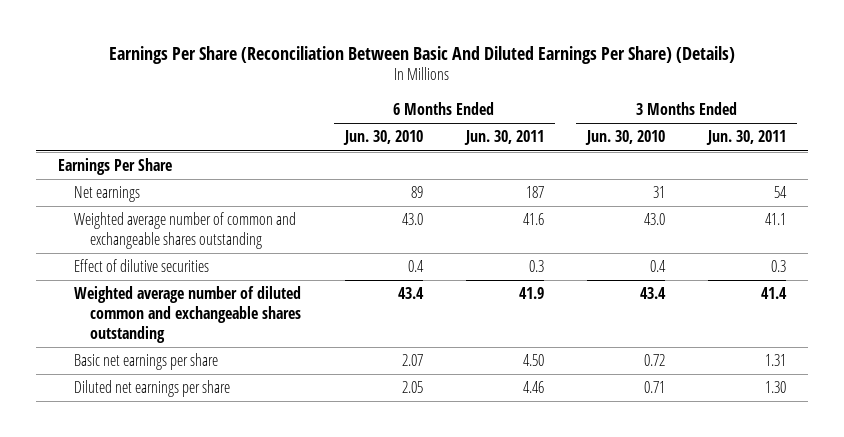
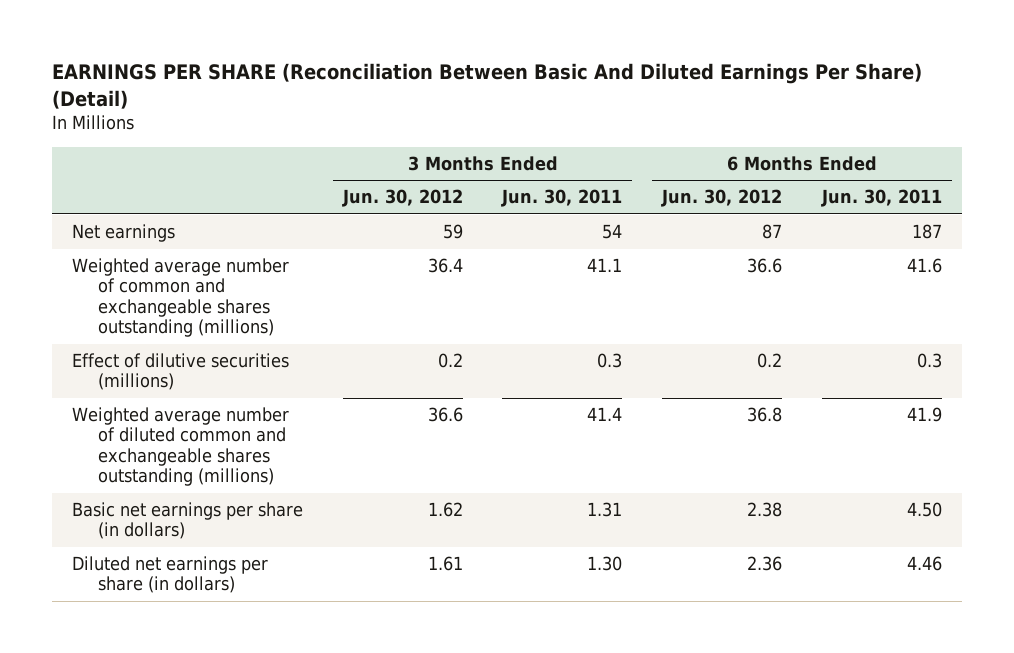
- Earnings Per Share (Reconciliation Between Basic And Diluted Earnings Per Share) (Details)
+ EARNINGS PER SHARE (Reconciliation Between Basic And Diluted Earnings Per Share) (Detail)
- | 6 Months Ended Jun. 30, 2010 | 6 Months Ended Jun. 30, 2011 | 3 Months Ended Jun. 30, 2010 | 3 Months Ended Jun. 30, 2011
+ | 3 Months Ended Jun. 30, 2012 | 3 Months Ended Jun. 30, 2011 | 6 Months Ended Jun. 30, 2012 | 6 Months Ended Jun. 30, 2011
- Earnings Per Share
- Weighted average number of common and exchangeable shares outstanding | 43.0 | 41.6 | 43.0 | 41.1
- Effect of dilutive securities | 0.4 | 0.3 | 0.4 | 0.3
- Weighted average number of diluted common and exchangeable shares outstanding | 43.4 | 41.9 | 43.4 | 41.4
- Basic net earnings per share | 2.07 | 4.50 | 0.72 | 1.31
- Diluted net earnings per share | 2.05 | 4.46 | 0.71 | 1.30
+ Weighted average number of common and exchangeable shares outstanding (millions) | 36.4 | 41.1 | 36.6 | 41.6
+ Effect of dilutive securities (millions) | 0.2 | 0.3 | 0.2 | 0.3
+ Weighted average number of diluted common and exchangeable shares outstanding (millions) | 36.6 | 41.4 | 36.8 | 41.9
+ Basic net earnings per share (in dollars) | 1.62 | 1.31 | 2.38 | 4.50
+ Diluted net earnings per share (in dollars) | 1.61 | 1.30 | 2.36 | 4.46

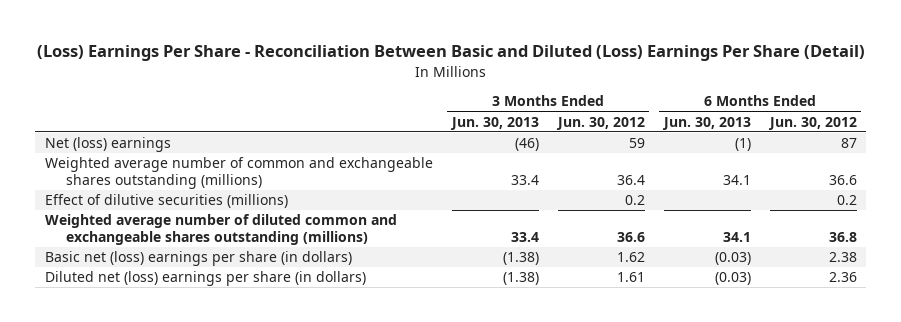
- EARNINGS PER SHARE (Reconciliation Between Basic And Diluted Earnings Per Share) (Detail)
+ (Loss) Earnings Per Share - Reconciliation Between Basic and Diluted (Loss) Earnings Per Share (Detail)
- | 3 Months Ended Jun. 30, 2012 | 3 Months Ended Jun. 30, 2011 | 6 Months Ended Jun. 30, 2012 | 6 Months Ended Jun. 30, 2011
+ | 3 Months Ended Jun. 30, 2013 | 3 Months Ended Jun. 30, 2012 | 6 Months Ended Jun. 30, 2013 | 6 Months Ended Jun. 30, 2012
- Net earnings | 59 | 54 | 87 | 187
+ Net (loss) earnings | (46) | 59 | (1) | 87
- Basic net earnings per share (in dollars) | 1.62 | 1.31 | 2.38 | 4.50
- Diluted net earnings per share (in dollars) | 1.61 | 1.30 | 2.36 | 4.46
+ Basic net (loss) earnings per share (in dollars) | (1.38) | 1.62 | (0.03) | 2.38
+ Diluted net (loss) earnings per share (in dollars) | (1.38) | 1.61 | (0.03) | 2.36

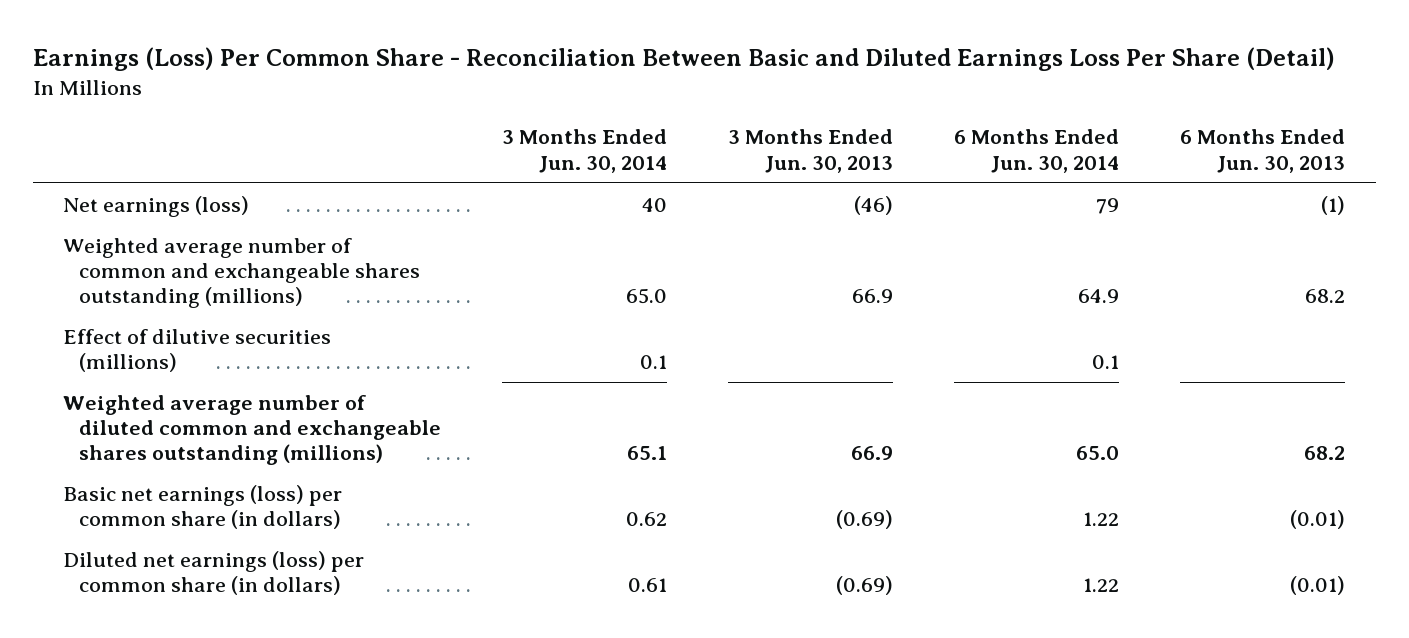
- (Loss) Earnings Per Share - Reconciliation Between Basic and Diluted (Loss) Earnings Per Share (Detail)
+ Earnings (Loss) Per Common Share - Reconciliation Between Basic and Diluted Earnings Loss Per Share (Detail)
- | 3 Months Ended Jun. 30, 2013 | 3 Months Ended Jun. 30, 2012 | 6 Months Ended Jun. 30, 2013 | 6 Months Ended Jun. 30, 2012
+ | 3 Months Ended Jun. 30, 2014 | 3 Months Ended Jun. 30, 2013 | 6 Months Ended Jun. 30, 2014 | 6 Months Ended Jun. 30, 2013
- Net (loss) earnings | (46) | 59 | (1) | 87
- Weighted average number of common and exchangeable shares outstanding (millions) | 33.4 | 36.4 | 34.1 | 36.6
+ Net earnings (loss) | 40 | (46) | 79 | (1)
+ Weighted average number of common and exchangeable shares outstanding (millions) | 65.0 | 66.9 | 64.9 | 68.2
- Weighted average number of diluted common and exchangeable shares outstanding (millions) | 33.4 | 36.6 | 34.1 | 36.8
- Basic net (loss) earnings per share (in dollars) | (1.38) | 1.62 | (0.03) | 2.38
- Diluted net (loss) earnings per share (in dollars) | (1.38) | 1.61 | (0.03) | 2.36
+ Weighted average number of diluted common and exchangeable shares outstanding (millions) | 65.1 | 66.9 | 65.0 | 68.2
+ Basic net earnings (loss) per common share (in dollars) | 0.62 | (0.69) | 1.22 | (0.01)
+ Diluted net earnings (loss) per common share (in dollars) | 0.61 | (0.69) | 1.22 | (0.01)

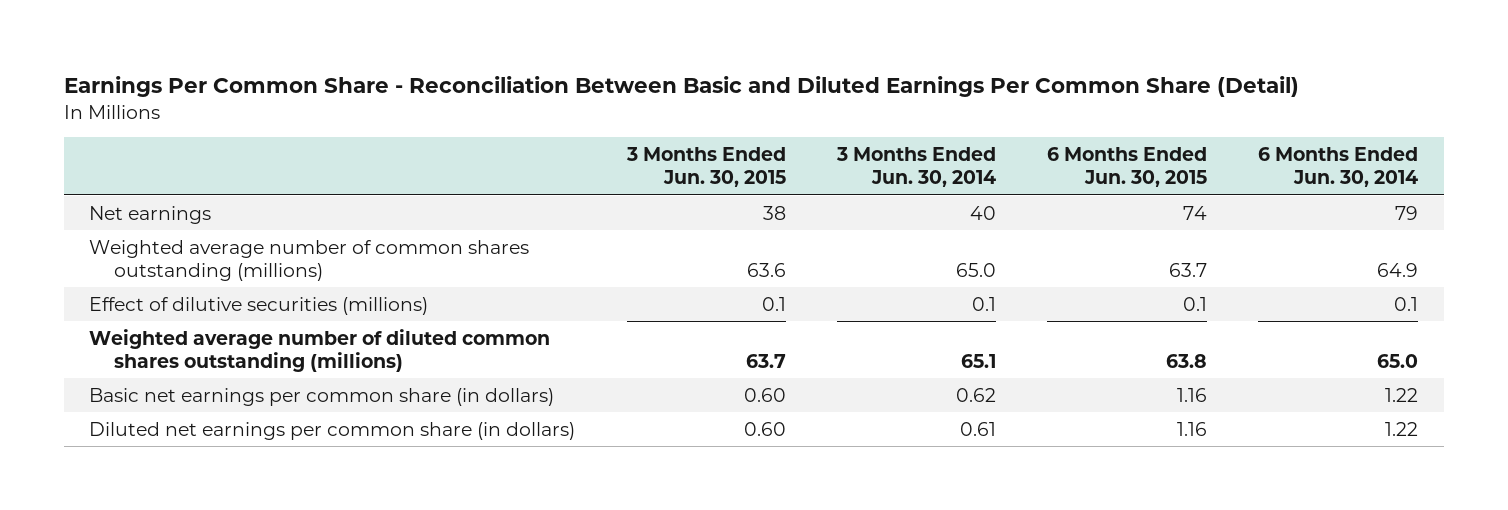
- Earnings (Loss) Per Common Share - Reconciliation Between Basic and Diluted Earnings Loss Per Share (Detail)
+ Earnings Per Common Share - Reconciliation Between Basic and Diluted Earnings Per Common Share (Detail)
- | 3 Months Ended Jun. 30, 2014 | 3 Months Ended Jun. 30, 2013 | 6 Months Ended Jun. 30, 2014 | 6 Months Ended Jun. 30, 2013
+ | 3 Months Ended Jun. 30, 2015 | 3 Months Ended Jun. 30, 2014 | 6 Months Ended Jun. 30, 2015 | 6 Months Ended Jun. 30, 2014
- Net earnings (loss) | 40 | (46) | 79 | (1)
- Weighted average number of common and exchangeable shares outstanding (millions) | 65.0 | 66.9 | 64.9 | 68.2
+ Net earnings | 38 | 40 | 74 | 79
+ Weighted average number of common shares outstanding (millions) | 63.6 | 65.0 | 63.7 | 64.9
- Weighted average number of diluted common and exchangeable shares outstanding (millions) | 65.1 | 66.9 | 65.0 | 68.2
- Basic net earnings (loss) per common share (in dollars) | 0.62 | (0.69) | 1.22 | (0.01)
- Diluted net earnings (loss) per common share (in dollars) | 0.61 | (0.69) | 1.22 | (0.01)
+ Weighted average number of diluted common shares outstanding (millions) | 63.7 | 65.1 | 63.8 | 65.0
+ Basic net earnings per common share (in dollars) | 0.60 | 0.62 | 1.16 | 1.22
+ Diluted net earnings per common share (in dollars) | 0.60 | 0.61 | 1.16 | 1.22

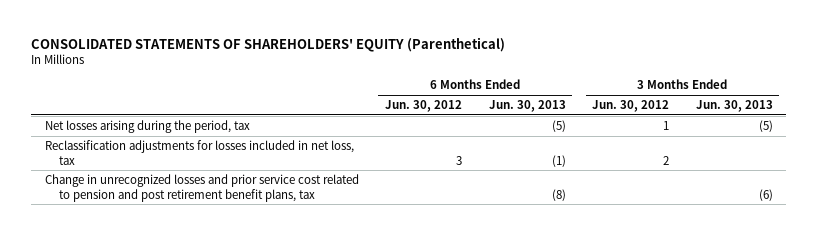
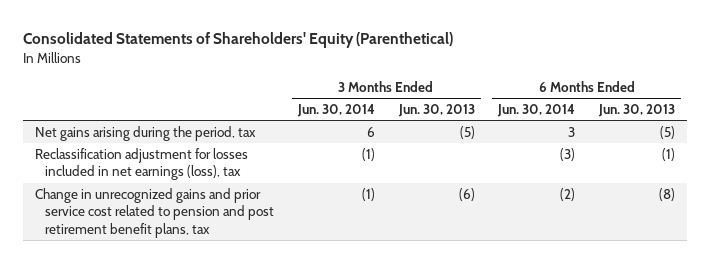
- CONSOLIDATED STATEMENTS OF SHAREHOLDERS' EQUITY (Parenthetical)
+ Consolidated Statements of Shareholders' Equity (Parenthetical)
- | 6 Months Ended Jun. 30, 2012 | 6 Months Ended Jun. 30, 2013 | 3 Months Ended Jun. 30, 2012 | 3 Months Ended Jun. 30, 2013
+ | 3 Months Ended Jun. 30, 2014 | 3 Months Ended Jun. 30, 2013 | 6 Months Ended Jun. 30, 2014 | 6 Months Ended Jun. 30, 2013
- Net losses arising during the period, tax | | (5) | 1 | (5)
- Reclassification adjustments for losses included in net loss, tax | 3 | (1) | 2 |
- Change in unrecognized losses and prior service cost related to pension and post retirement benefit plans, tax | | (8) | | (6)
+ Net gains arising during the period, tax | 6 | (5) | 3 | (5)
+ Reclassification adjustment for losses included in net earnings (loss), tax | (1) | | (3) | (1)
+ Change in unrecognized gains and prior service cost related to pension and post retirement benefit plans, tax | (1) | (6) | (2) | (8)

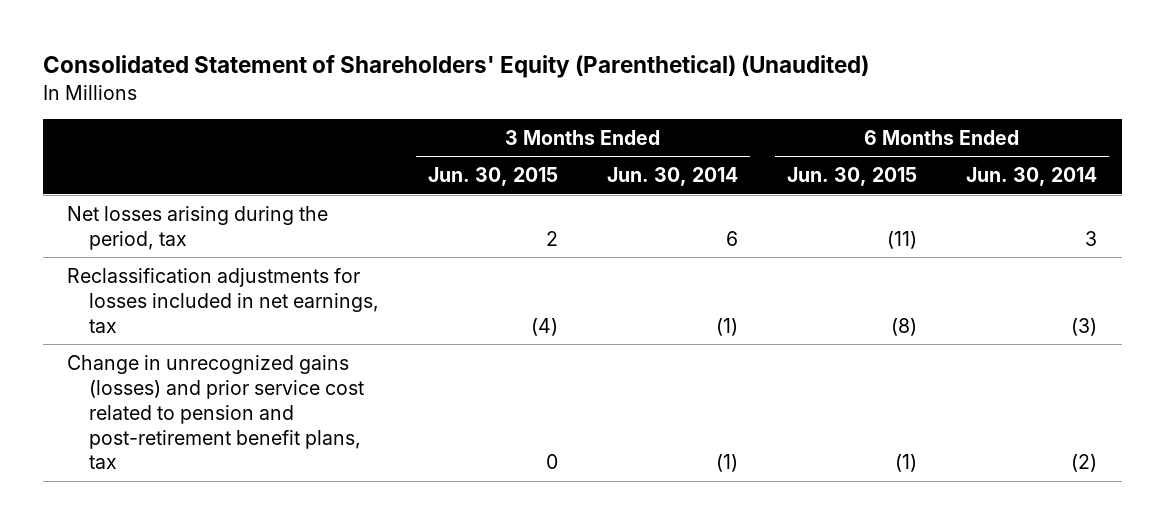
- Consolidated Statements of Shareholders' Equity (Parenthetical)
+ Consolidated Statement of Shareholders' Equity (Parenthetical) (Unaudited)
- | 3 Months Ended Jun. 30, 2014 | 3 Months Ended Jun. 30, 2013 | 6 Months Ended Jun. 30, 2014 | 6 Months Ended Jun. 30, 2013
+ | 3 Months Ended Jun. 30, 2015 | 3 Months Ended Jun. 30, 2014 | 6 Months Ended Jun. 30, 2015 | 6 Months Ended Jun. 30, 2014
- Net gains arising during the period, tax | 6 | (5) | 3 | (5)
- Reclassification adjustment for losses included in net earnings (loss), tax | (1) | | (3) | (1)
- Change in unrecognized gains and prior service cost related to pension and post retirement benefit plans, tax | (1) | (6) | (2) | (8)
+ Net losses arising during the period, tax | 2 | 6 | (11) | 3
+ Reclassification adjustments for losses included in net earnings, tax | (4) | (1) | (8) | (3)
+ Change in unrecognized gains (losses) and prior service cost related to pension and post-retirement benefit plans, tax | 0 | (1) | (1) | (2)

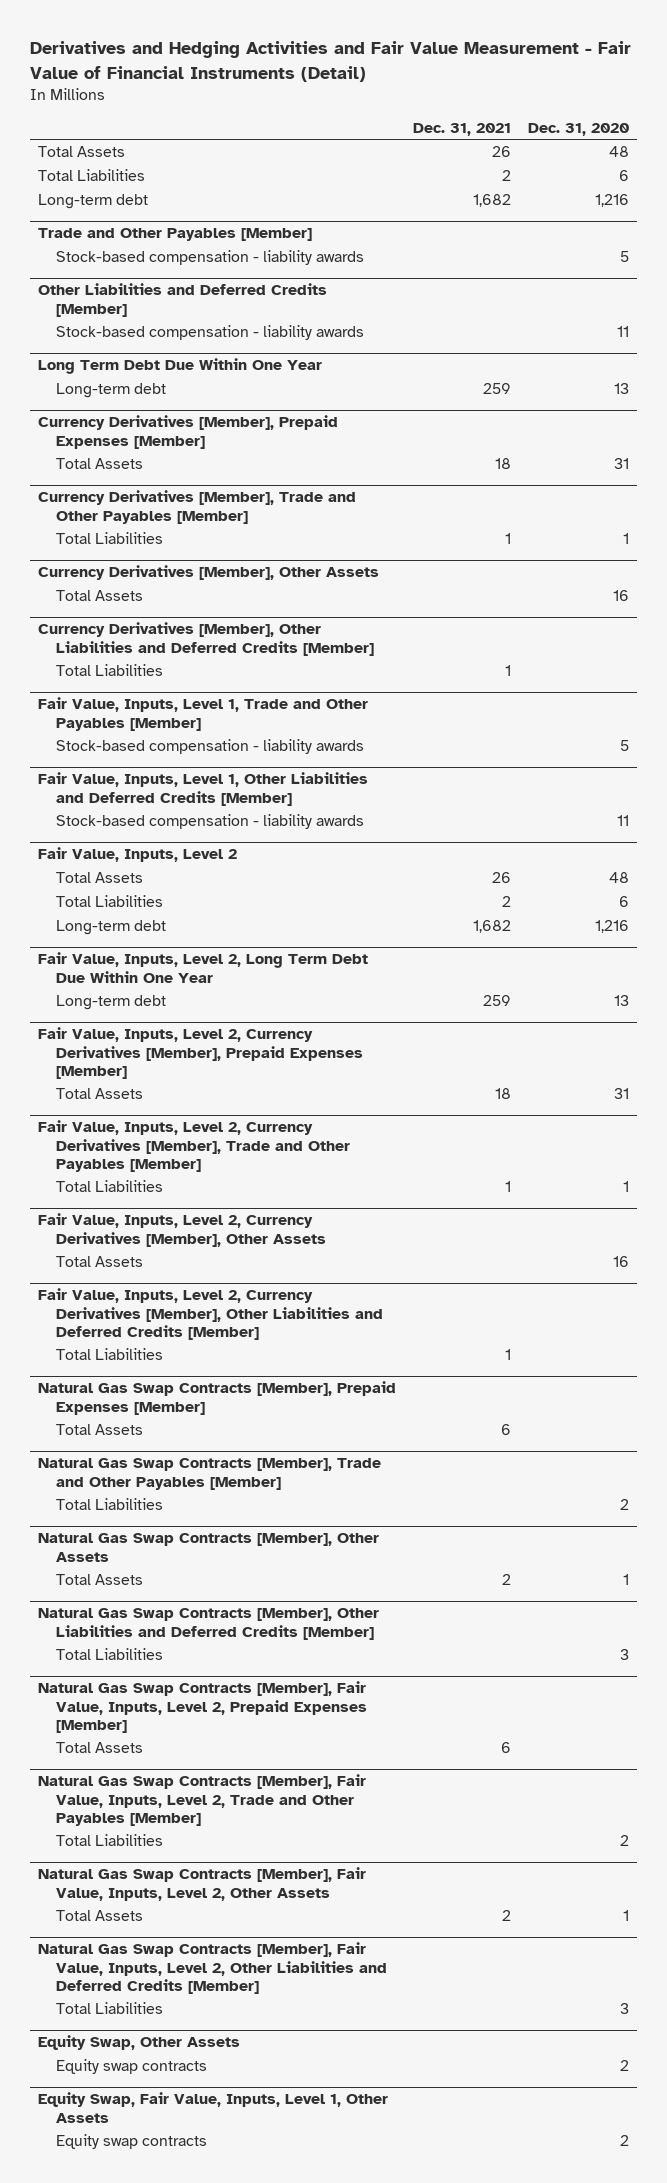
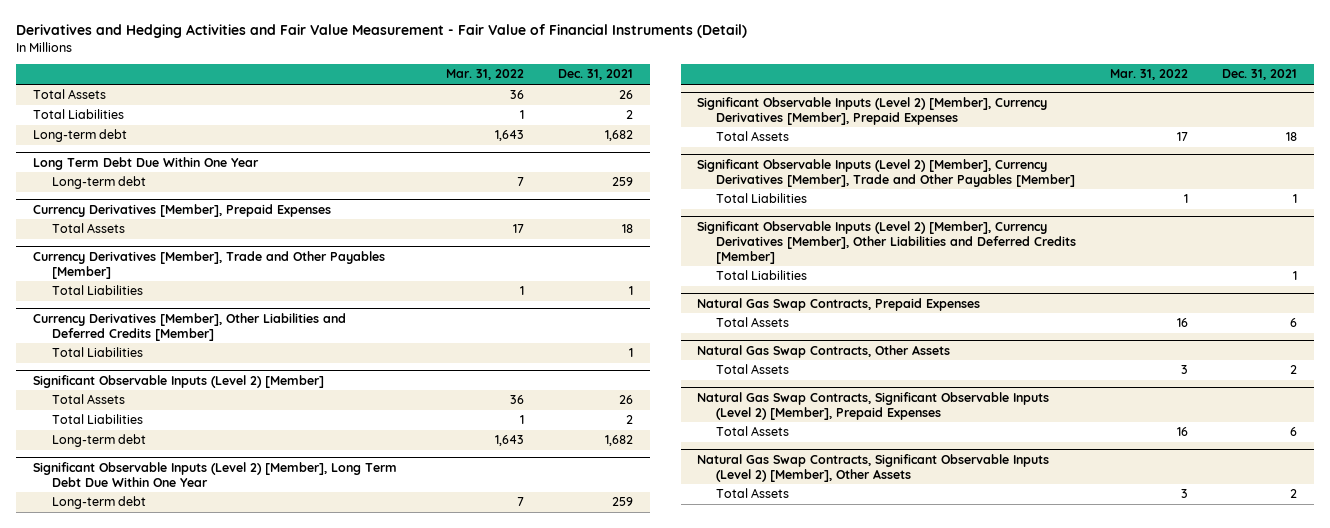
- | Dec. 31, 2021 | Dec. 31, 2020
+ | Mar. 31, 2022 | Dec. 31, 2021
- Trade and Other Payables [Member]
- Stock-based compensation - liability awards | | 5
- Other Liabilities and Deferred Credits [Member]
- Stock-based compensation - liability awards | | 11
- Currency Derivatives [Member], Prepaid Expenses [Member]
+ Currency Derivatives [Member], Prepaid Expenses
- Currency Derivatives [Member], Other Assets
- Total Assets | | 16
- Fair Value, Inputs, Level 1, Trade and Other Payables [Member]
- Stock-based compensation - liability awards | | 5
- Fair Value, Inputs, Level 1, Other Liabilities and Deferred Credits [Member]
- Stock-based compensation - liability awards | | 11
- Fair Value, Inputs, Level 2
+ Significant Observable Inputs (Level 2) [Member]
- Fair Value, Inputs, Level 2, Long Term Debt Due Within One Year
+ Significant Observable Inputs (Level 2) [Member], Long Term Debt Due Within One Year
- Fair Value, Inputs, Level 2, Currency Derivatives [Member], Prepaid Expenses [Member]
+ Significant Observable Inputs (Level 2) [Member], Currency Derivatives [Member], Prepaid Expenses
- Fair Value, Inputs, Level 2, Currency Derivatives [Member], Trade and Other Payables [Member]
+ Significant Observable Inputs (Level 2) [Member], Currency Derivatives [Member], Trade and Other Payables [Member]
- Fair Value, Inputs, Level 2, Currency Derivatives [Member], Other Assets
- Total Assets | | 16
- Fair Value, Inputs, Level 2, Currency Derivatives [Member], Other Liabilities and Deferred Credits [Member]
+ Significant Observable Inputs (Level 2) [Member], Currency Derivatives [Member], Other Liabilities and Deferred Credits [Member]
- Natural Gas Swap Contracts [Member], Prepaid Expenses [Member]
+ Natural Gas Swap Contracts, Prepaid Expenses
- Natural Gas Swap Contracts [Member], Trade and Other Payables [Member]
- Total Liabilities | | 2
- Natural Gas Swap Contracts [Member], Other Assets
+ Natural Gas Swap Contracts, Other Assets
- Natural Gas Swap Contracts [Member], Other Liabilities and Deferred Credits [Member]
- Total Liabilities | | 3
- Natural Gas Swap Contracts [Member], Fair Value, Inputs, Level 2, Prepaid Expenses [Member]
+ Natural Gas Swap Contracts, Significant Observable Inputs (Level 2) [Member], Prepaid Expenses
- Natural Gas Swap Contracts [Member], Fair Value, Inputs, Level 2, Trade and Other Payables [Member]
- Total Liabilities | | 2
- Natural Gas Swap Contracts [Member], Fair Value, Inputs, Level 2, Other Assets
+ Natural Gas Swap Contracts, Significant Observable Inputs (Level 2) [Member], Other Assets
- Natural Gas Swap Contracts [Member], Fair Value, Inputs, Level 2, Other Liabilities and Deferred Credits [Member]
- Total Liabilities | | 3
- Equity Swap, Other Assets
- Equity swap contracts | | 2
- Equity Swap, Fair Value, Inputs, Level 1, Other Assets
- Equity swap contracts | | 2

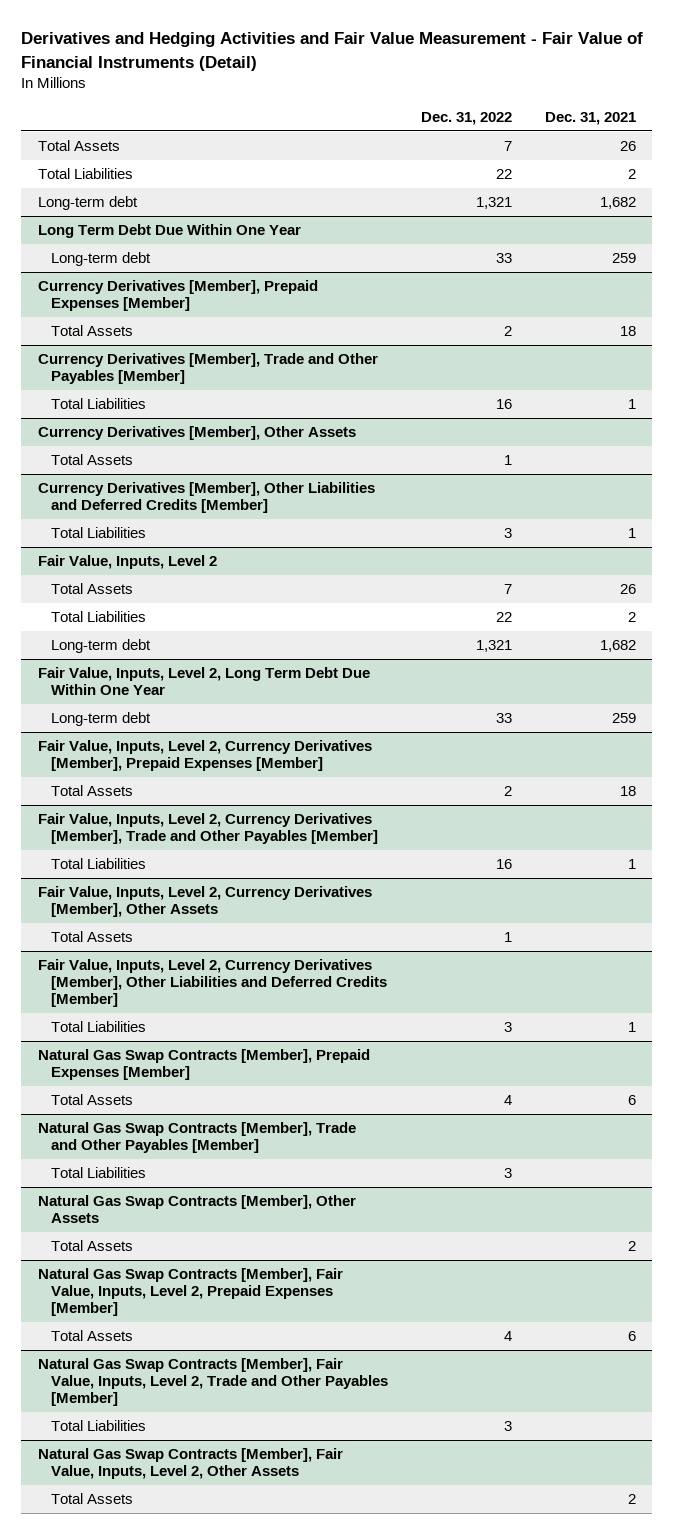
- | Mar. 31, 2022 | Dec. 31, 2021
+ | Dec. 31, 2022 | Dec. 31, 2021
- Currency Derivatives [Member], Prepaid Expenses
+ Currency Derivatives [Member], Prepaid Expenses [Member]
+ Currency Derivatives [Member], Other Assets
+ Total Assets | 1 |
- Significant Observable Inputs (Level 2) [Member]
+ Fair Value, Inputs, Level 2
- Significant Observable Inputs (Level 2) [Member], Long Term Debt Due Within One Year
+ Fair Value, Inputs, Level 2, Long Term Debt Due Within One Year
- Significant Observable Inputs (Level 2) [Member], Currency Derivatives [Member], Prepaid Expenses
+ Fair Value, Inputs, Level 2, Currency Derivatives [Member], Prepaid Expenses [Member]
- Significant Observable Inputs (Level 2) [Member], Currency Derivatives [Member], Trade and Other Payables [Member]
+ Fair Value, Inputs, Level 2, Currency Derivatives [Member], Trade and Other Payables [Member]
- Significant Observable Inputs (Level 2) [Member], Currency Derivatives [Member], Other Liabilities and Deferred Credits [Member]
+ Fair Value, Inputs, Level 2, Currency Derivatives [Member], Other Assets
+ Total Assets | 1 |
+ Fair Value, Inputs, Level 2, Currency Derivatives [Member], Other Liabilities and Deferred Credits [Member]
- Natural Gas Swap Contracts, Prepaid Expenses
+ Natural Gas Swap Contracts [Member], Prepaid Expenses [Member]
- Natural Gas Swap Contracts, Other Assets
+ Natural Gas Swap Contracts [Member], Trade and Other Payables [Member]
+ Total Liabilities | 3 |
+ Natural Gas Swap Contracts [Member], Other Assets
- Natural Gas Swap Contracts, Significant Observable Inputs (Level 2) [Member], Prepaid Expenses
+ Natural Gas Swap Contracts [Member], Fair Value, Inputs, Level 2, Prepaid Expenses [Member]
- Natural Gas Swap Contracts, Significant Observable Inputs (Level 2) [Member], Other Assets
+ Natural Gas Swap Contracts [Member], Fair Value, Inputs, Level 2, Trade and Other Payables [Member]
+ Total Liabilities | 3 |
+ Natural Gas Swap Contracts [Member], Fair Value, Inputs, Level 2, Other Assets

